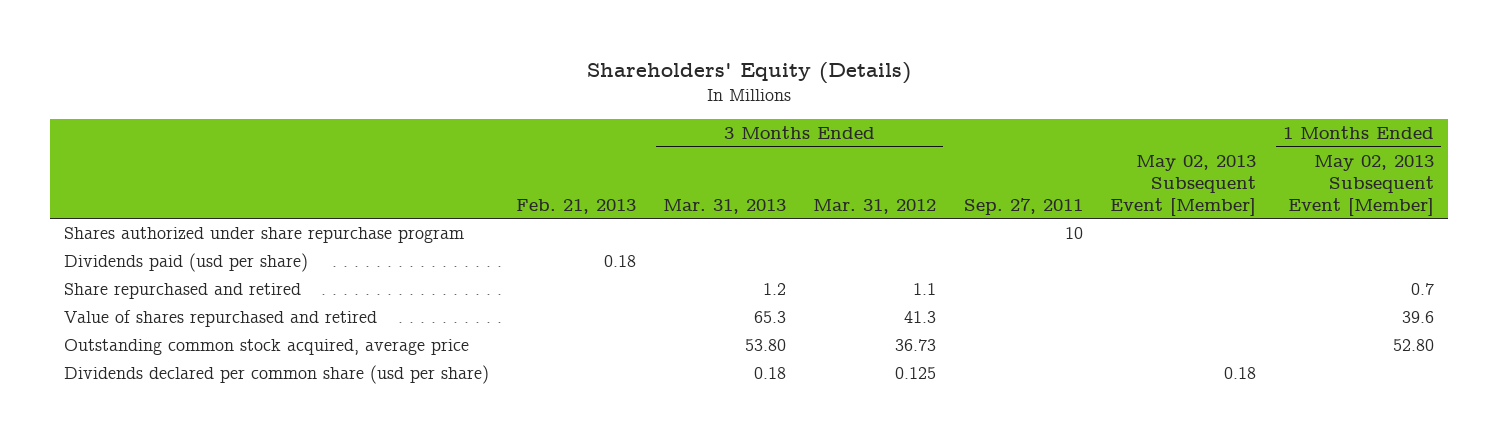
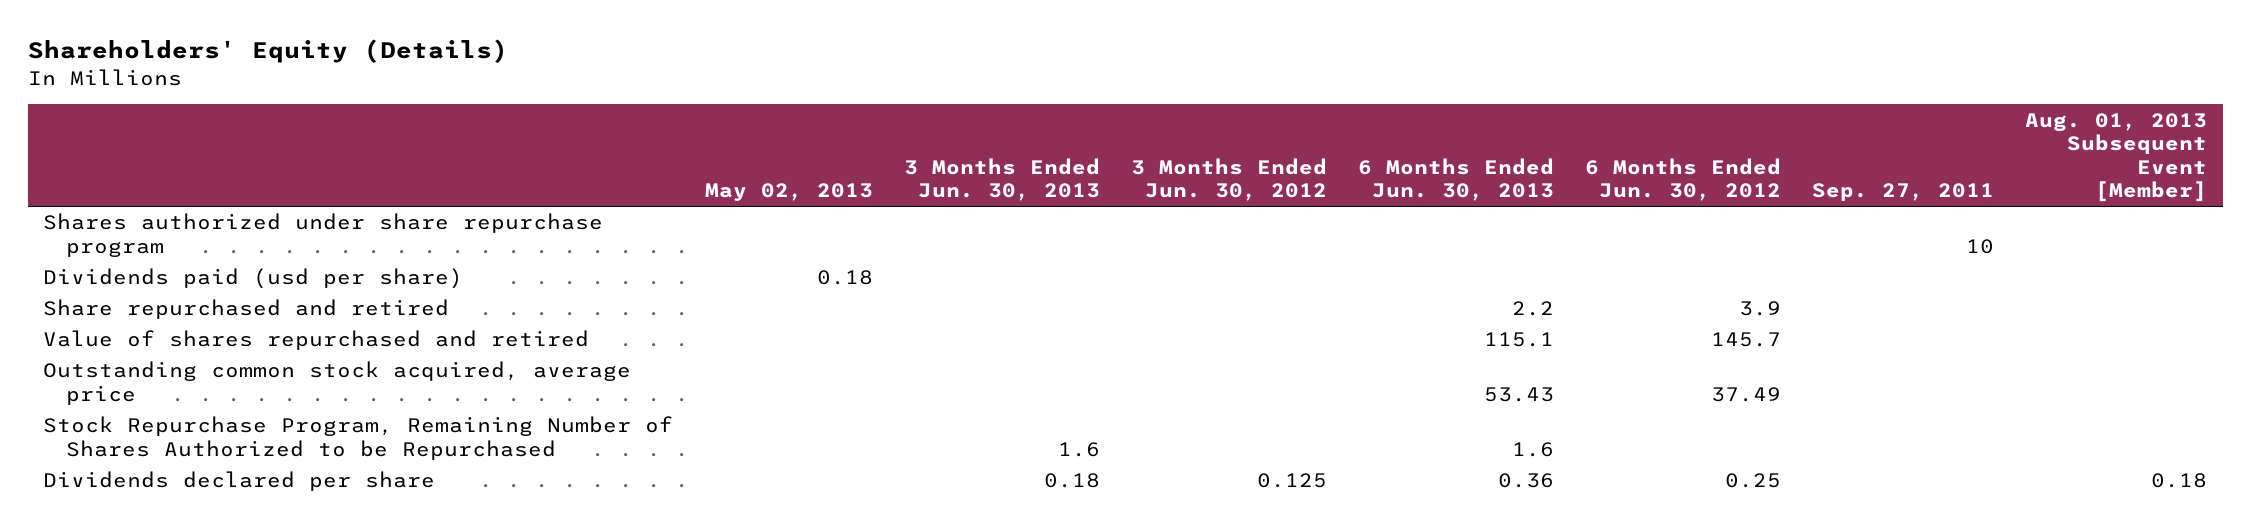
- | Feb. 21, 2013 | 3 Months Ended Mar. 31, 2013 | 3 Months Ended Mar. 31, 2012 | Sep. 27, 2011 | May 02, 2013 Subsequent Event [Member] | 1 Months Ended May 02, 2013 Subsequent Event [Member]
+ | May 02, 2013 | 3 Months Ended Jun. 30, 2013 | 3 Months Ended Jun. 30, 2012 | 6 Months Ended Jun. 30, 2013 | 6 Months Ended Jun. 30, 2012 | Sep. 27, 2011 | Aug. 01, 2013 Subsequent Event [Member]
- Dividends declared per common share (usd per share) | | 0.18 | 0.125 | | 0.18 |
+ Stock Repurchase Program, Remaining Number of Shares Authorized to be Repurchased | | 1.6 | | 1.6 | | |
+ Dividends declared per share | | 0.18 | 0.125 | 0.36 | 0.25 | | 0.18

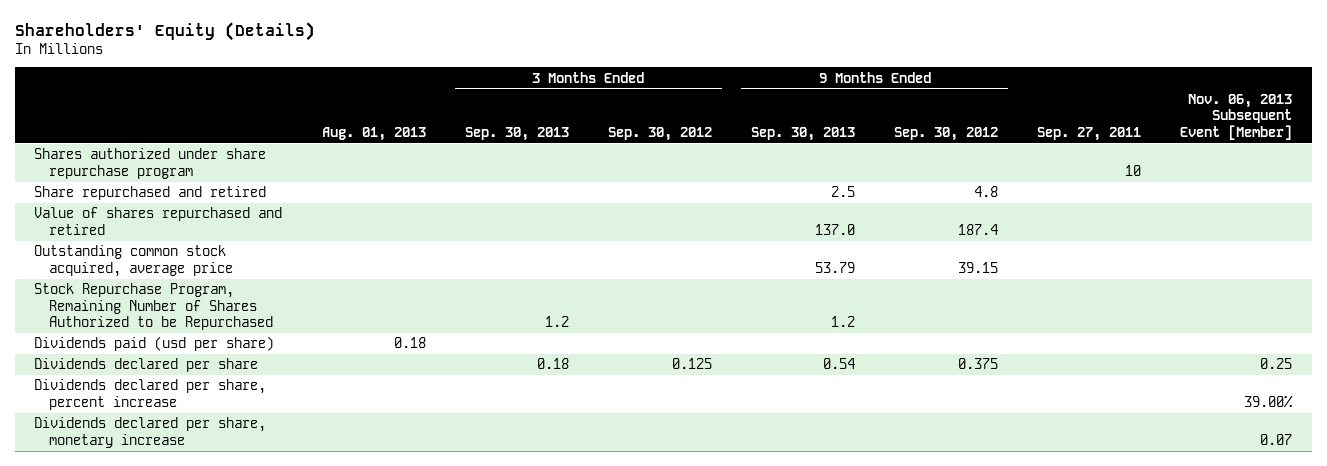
- | May 02, 2013 | 3 Months Ended Jun. 30, 2013 | 3 Months Ended Jun. 30, 2012 | 6 Months Ended Jun. 30, 2013 | 6 Months Ended Jun. 30, 2012 | Sep. 27, 2011 | Aug. 01, 2013 Subsequent Event [Member]
+ | Aug. 01, 2013 | 3 Months Ended Sep. 30, 2013 | 3 Months Ended Sep. 30, 2012 | 9 Months Ended Sep. 30, 2013 | 9 Months Ended Sep. 30, 2012 | Sep. 27, 2011 | Nov. 06, 2013 Subsequent Event [Member]
moved down: Dividends paid (usd per share) | 0.18 | | | | | |
+ Dividends declared per share, percent increase | | | | | | | 39.00%
+ Dividends declared per share, monetary increase | | | | | | | 0.07

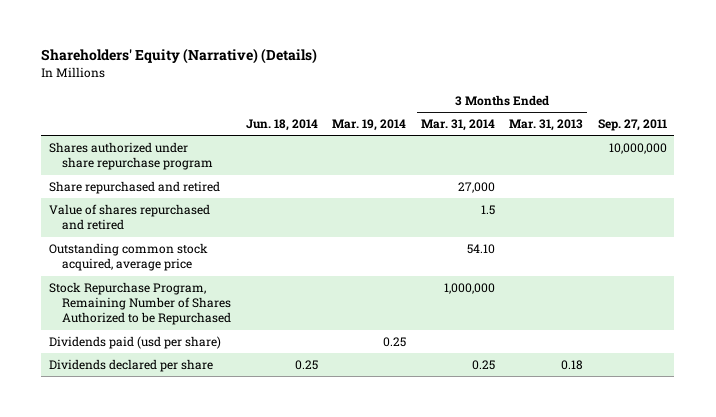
- Shareholders' Equity (Details)
+ Shareholders' Equity (Narrative) (Details)
- | Aug. 01, 2013 | 3 Months Ended Sep. 30, 2013 | 3 Months Ended Sep. 30, 2012 | 9 Months Ended Sep. 30, 2013 | 9 Months Ended Sep. 30, 2012 | Sep. 27, 2011 | Nov. 06, 2013 Subsequent Event [Member]
+ | Jun. 18, 2014 | Mar. 19, 2014 | 3 Months Ended Mar. 31, 2014 | 3 Months Ended Mar. 31, 2013 | Sep. 27, 2011
- Shares authorized under share repurchase program | | | | | | 10 |
+ Shares authorized under share repurchase program | | | | | 10,000,000
- Dividends declared per share, percent increase | | | | | | | 39.00%
- Dividends declared per share, monetary increase | | | | | | | 0.07

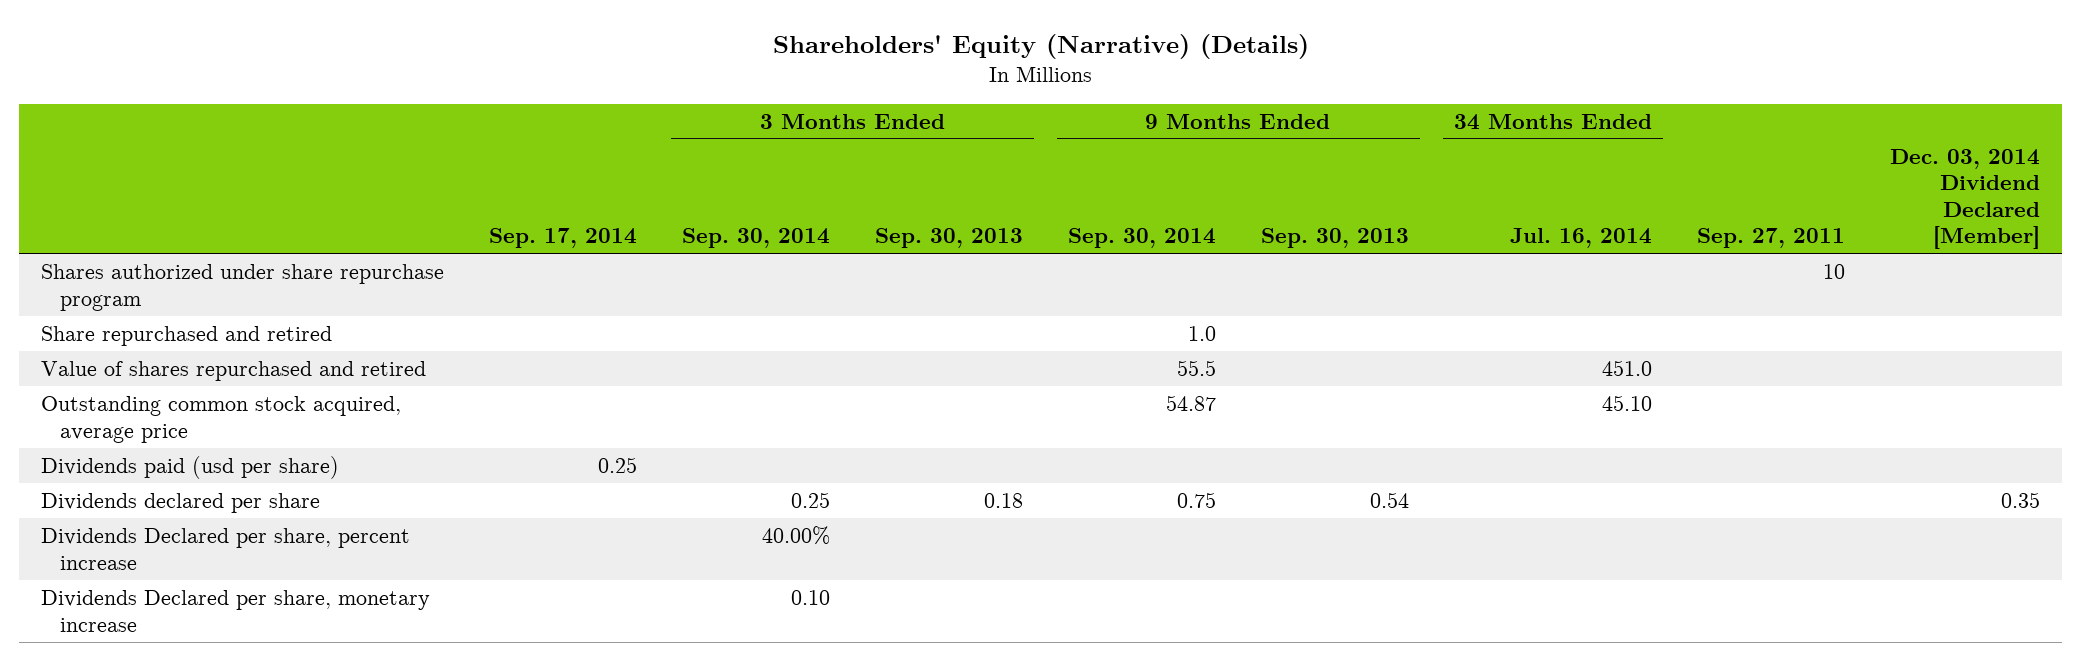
- | Jun. 18, 2014 | Mar. 19, 2014 | 3 Months Ended Mar. 31, 2014 | 3 Months Ended Mar. 31, 2013 | Sep. 27, 2011
+ | Sep. 17, 2014 | 3 Months Ended Sep. 30, 2014 | 3 Months Ended Sep. 30, 2013 | 9 Months Ended Sep. 30, 2014 | 9 Months Ended Sep. 30, 2013 | 34 Months Ended Jul. 16, 2014 | Sep. 27, 2011 | Dec. 03, 2014 Dividend Declared [Member]
- Shares authorized under share repurchase program | | | | | 10,000,000
+ Shares authorized under share repurchase program | | | | | | | 10 |
- Stock Repurchase Program, Remaining Number of Shares Authorized to be Repurchased | | | 1,000,000 | |
+ Dividends Declared per share, percent increase | | 40.00% | | | | | |
+ Dividends Declared per share, monetary increase | | 0.10 | | | | | |

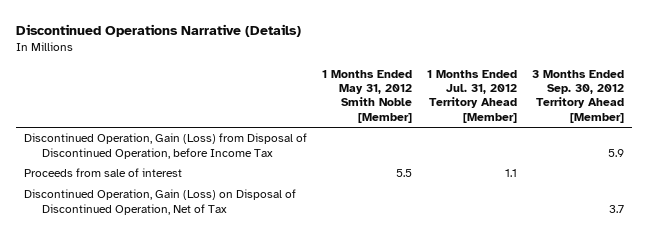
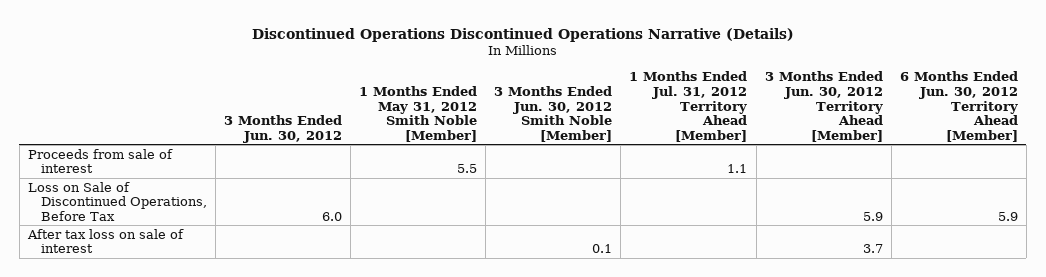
- Discontinued Operations Narrative (Details)
+ Discontinued Operations Discontinued Operations Narrative (Details)
- | 1 Months Ended May 31, 2012 Smith Noble [Member] | 1 Months Ended Jul. 31, 2012 Territory Ahead [Member] | 3 Months Ended Sep. 30, 2012 Territory Ahead [Member]
+ | 3 Months Ended Jun. 30, 2012 | 1 Months Ended May 31, 2012 Smith Noble [Member] | 3 Months Ended Jun. 30, 2012 Smith Noble [Member] | 1 Months Ended Jul. 31, 2012 Territory Ahead [Member] | 3 Months Ended Jun. 30, 2012 Territory Ahead [Member] | 6 Months Ended Jun. 30, 2012 Territory Ahead [Member]
- Discontinued Operation, Gain (Loss) from Disposal of Discontinued Operation, before Income Tax | | | 5.9
- Discontinued Operation, Gain (Loss) on Disposal of Discontinued Operation, Net of Tax | | | 3.7
+ Loss on Sale of Discontinued Operations, Before Tax | 6.0 | | | | 5.9 | 5.9
+ After tax loss on sale of interest | | | 0.1 | | 3.7 |

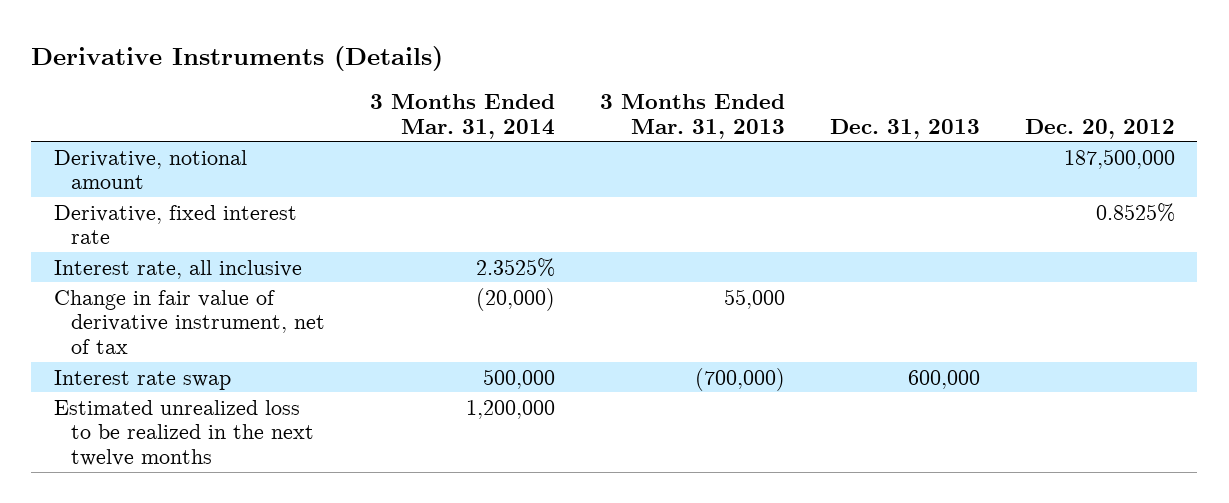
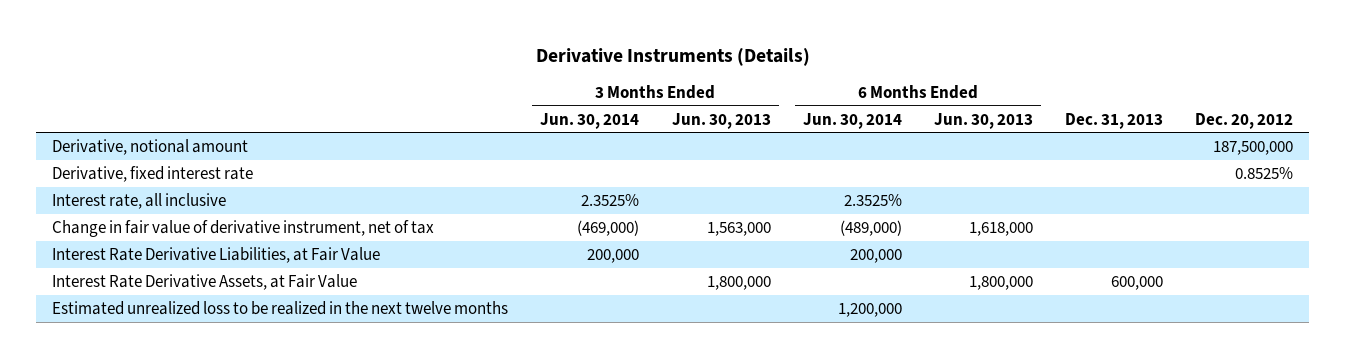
- | 3 Months Ended Mar. 31, 2014 | 3 Months Ended Mar. 31, 2013 | Dec. 31, 2013 | Dec. 20, 2012
+ | 3 Months Ended Jun. 30, 2014 | 3 Months Ended Jun. 30, 2013 | 6 Months Ended Jun. 30, 2014 | 6 Months Ended Jun. 30, 2013 | Dec. 31, 2013 | Dec. 20, 2012
- Interest rate swap | 500,000 | (700,000) | 600,000 |
+ Interest Rate Derivative Liabilities, at Fair Value | 200,000 | | 200,000 | | |
+ Interest Rate Derivative Assets, at Fair Value | | 1,800,000 | | 1,800,000 | 600,000 |

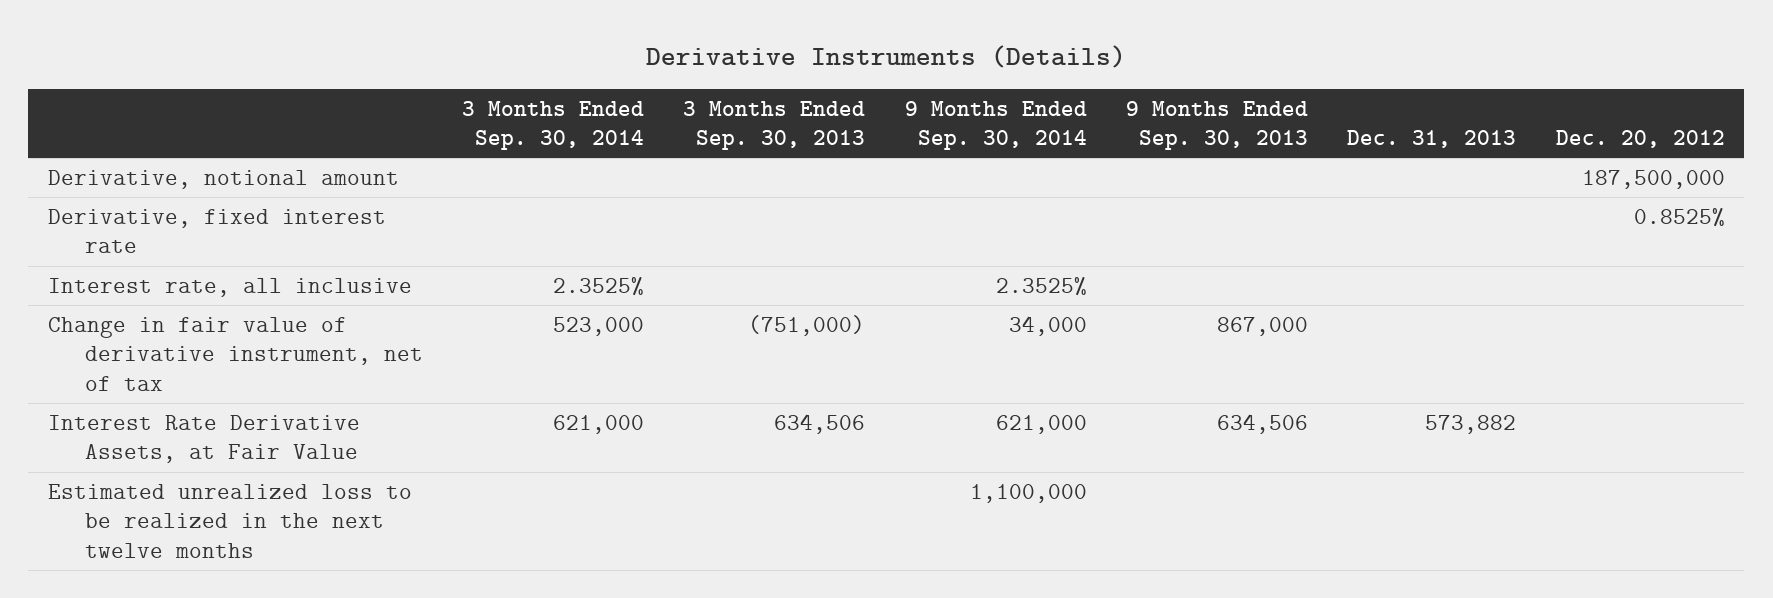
- | 3 Months Ended Jun. 30, 2014 | 3 Months Ended Jun. 30, 2013 | 6 Months Ended Jun. 30, 2014 | 6 Months Ended Jun. 30, 2013 | Dec. 31, 2013 | Dec. 20, 2012
+ | 3 Months Ended Sep. 30, 2014 | 3 Months Ended Sep. 30, 2013 | 9 Months Ended Sep. 30, 2014 | 9 Months Ended Sep. 30, 2013 | Dec. 31, 2013 | Dec. 20, 2012
- Interest Rate Derivative Liabilities, at Fair Value | 200,000 | | 200,000 | | |
- Interest Rate Derivative Assets, at Fair Value | | 1,800,000 | | 1,800,000 | 600,000 |
+ Interest Rate Derivative Assets, at Fair Value | 621,000 | 634,506 | 621,000 | 634,506 | 573,882 |

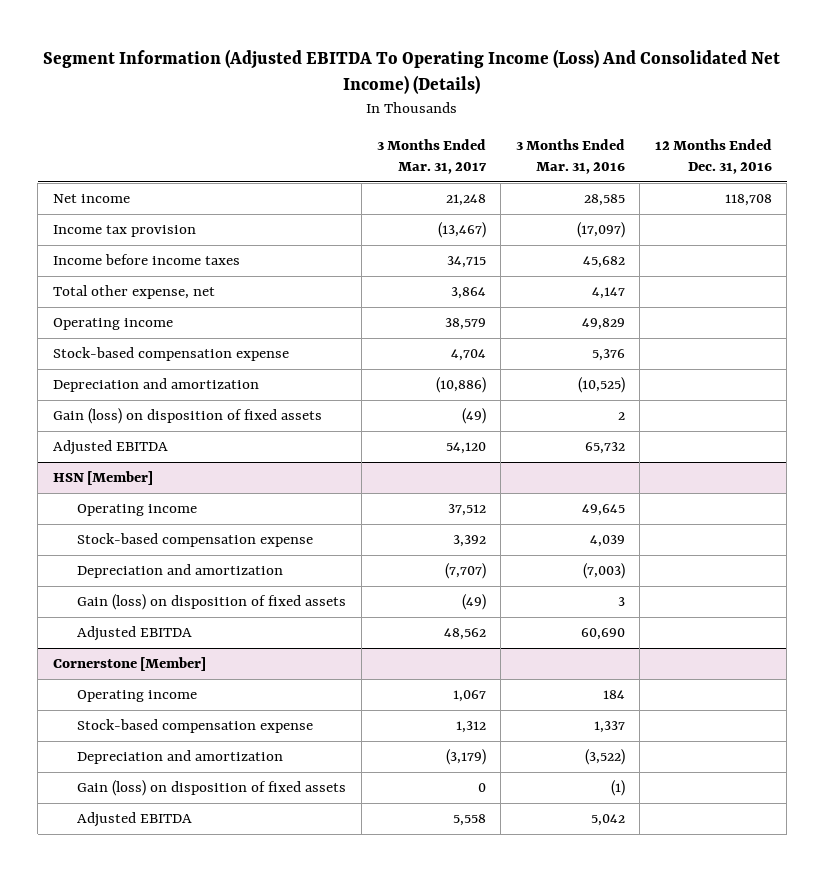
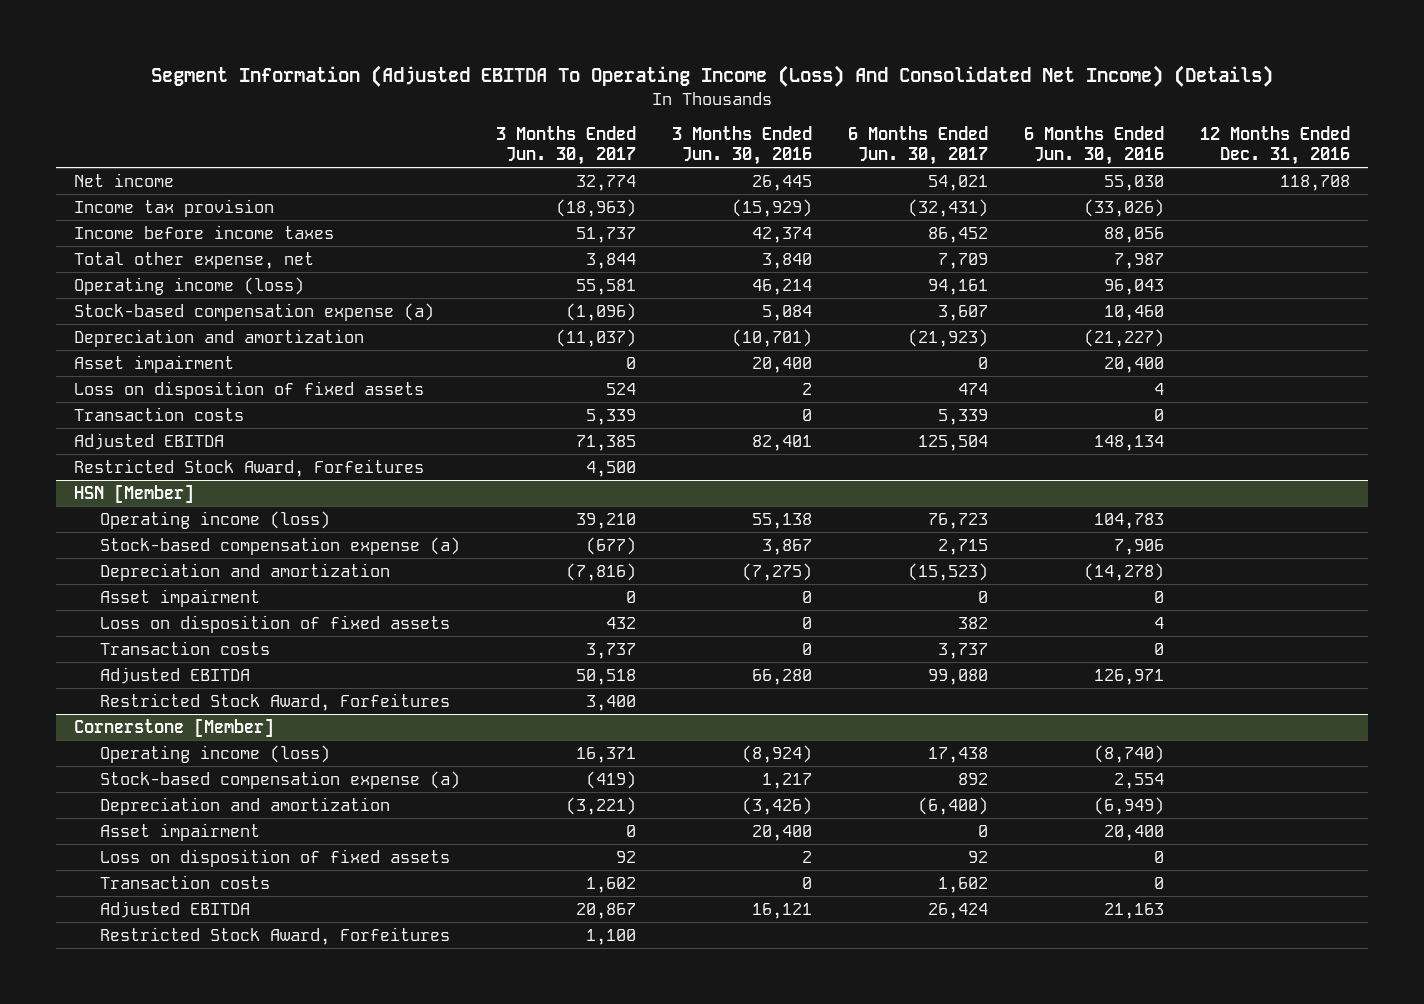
- | 3 Months Ended Mar. 31, 2017 | 3 Months Ended Mar. 31, 2016 | 12 Months Ended Dec. 31, 2016
+ | 3 Months Ended Jun. 30, 2017 | 3 Months Ended Jun. 30, 2016 | 6 Months Ended Jun. 30, 2017 | 6 Months Ended Jun. 30, 2016 | 12 Months Ended Dec. 31, 2016
- Operating income | 38,579 | 49,829 |
- Stock-based compensation expense | 4,704 | 5,376 |
+ Operating income (loss) | 55,581 | 46,214 | 94,161 | 96,043 |
+ Stock-based compensation expense (a) | (1,096) | 5,084 | 3,607 | 10,460 |
- Gain (loss) on disposition of fixed assets | (49) | 2 |
+ Asset impairment | 0 | 20,400 | 0 | 20,400 |
+ Loss on disposition of fixed assets | 524 | 2 | 474 | 4 |
+ Transaction costs | 5,339 | 0 | 5,339 | 0 |
+ Restricted Stock Award, Forfeitures | 4,500 | | | |
@ HSN [Member]
- Operating income | 37,512 | 49,645 |
- Stock-based compensation expense | 3,392 | 4,039 |
+ Operating income (loss) | 39,210 | 55,138 | 76,723 | 104,783 |
+ Stock-based compensation expense (a) | (677) | 3,867 | 2,715 | 7,906 |
- Gain (loss) on disposition of fixed assets | (49) | 3 |
+ Asset impairment | 0 | 0 | 0 | 0 |
+ Loss on disposition of fixed assets | 432 | 0 | 382 | 4 |
+ Transaction costs | 3,737 | 0 | 3,737 | 0 |
+ Restricted Stock Award, Forfeitures | 3,400 | | | |
@ Cornerstone [Member]
- Operating income | 1,067 | 184 |
- Stock-based compensation expense | 1,312 | 1,337 |
+ Operating income (loss) | 16,371 | (8,924) | 17,438 | (8,740) |
+ Stock-based compensation expense (a) | (419) | 1,217 | 892 | 2,554 |
- Gain (loss) on disposition of fixed assets | 0 | (1) |
+ Asset impairment | 0 | 20,400 | 0 | 20,400 |
+ Loss on disposition of fixed assets | 92 | 2 | 92 | 0 |
+ Transaction costs | 1,602 | 0 | 1,602 | 0 |
+ Restricted Stock Award, Forfeitures | 1,100 | | | |

